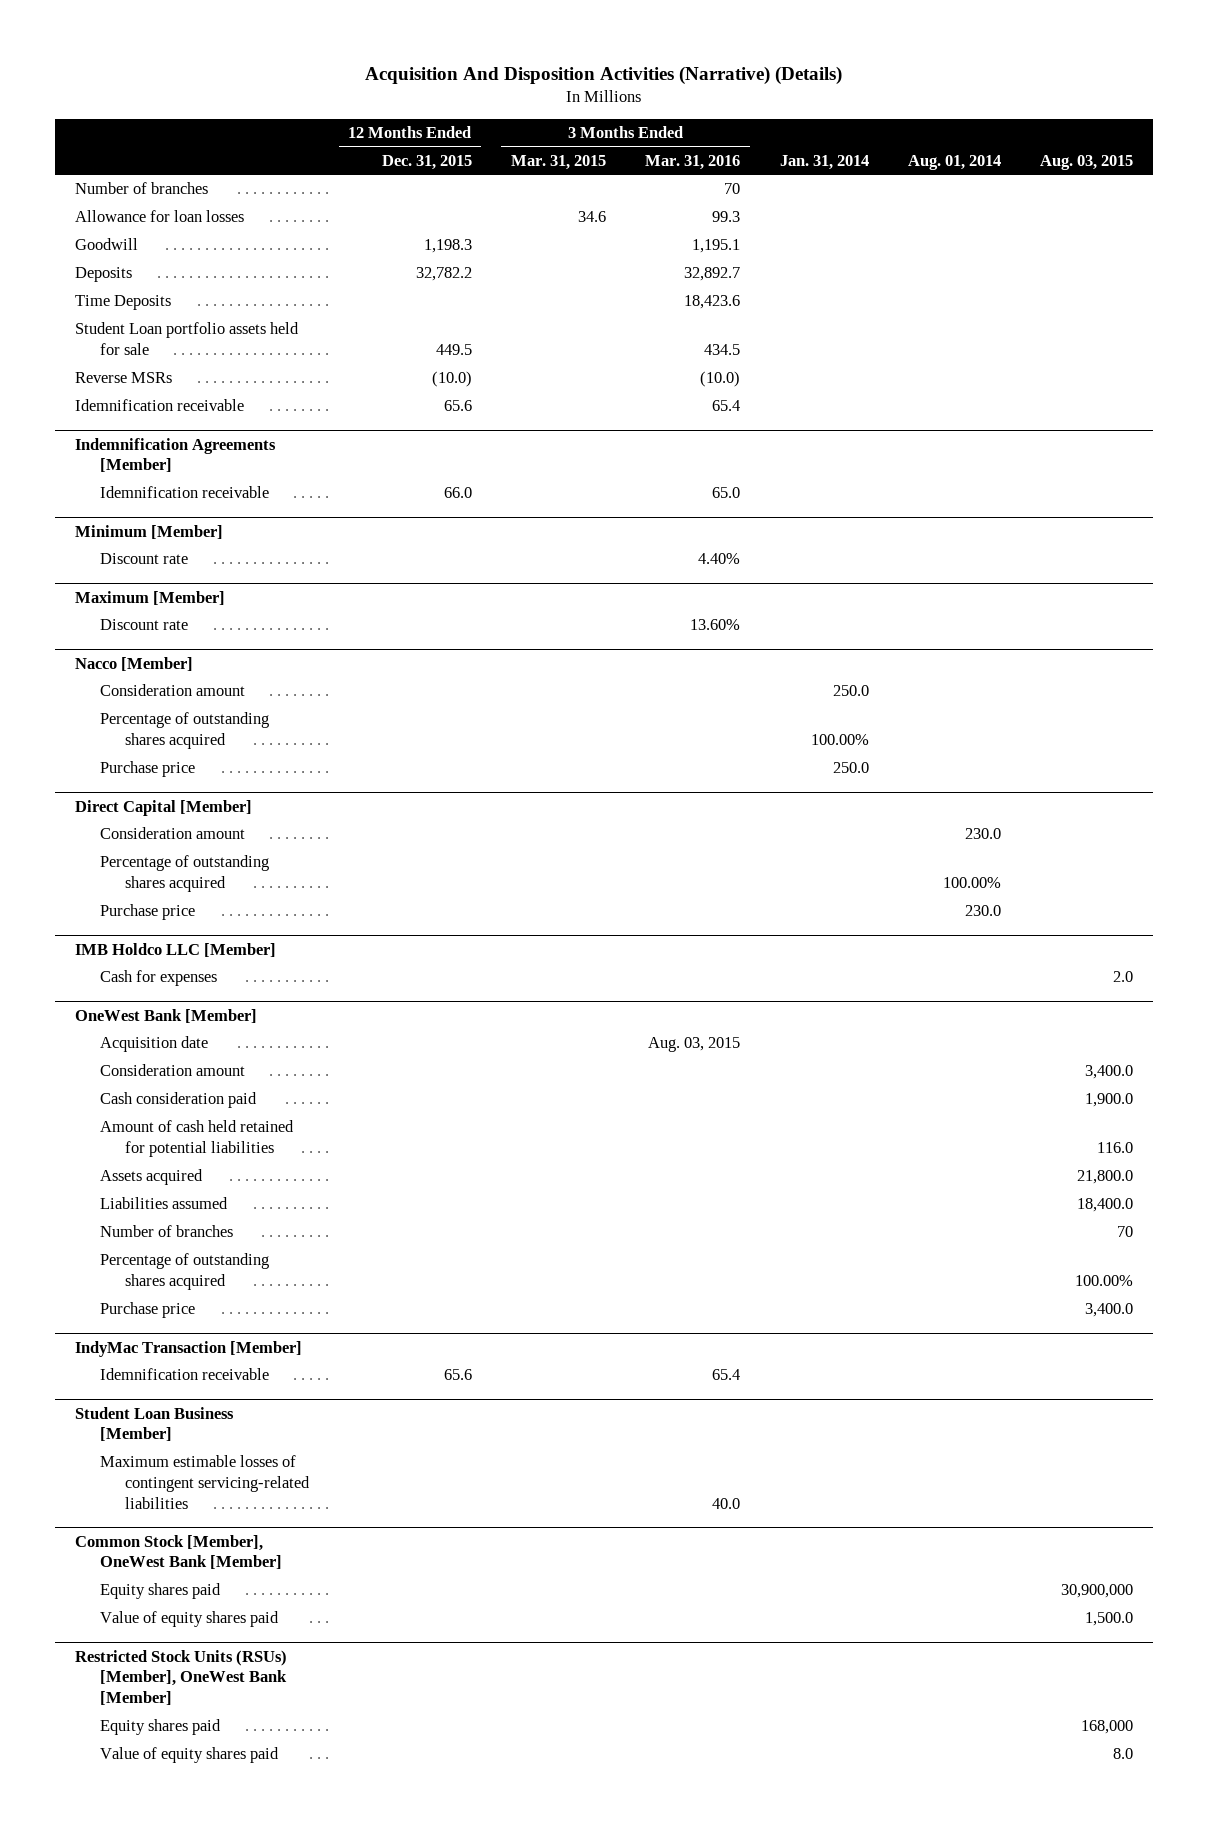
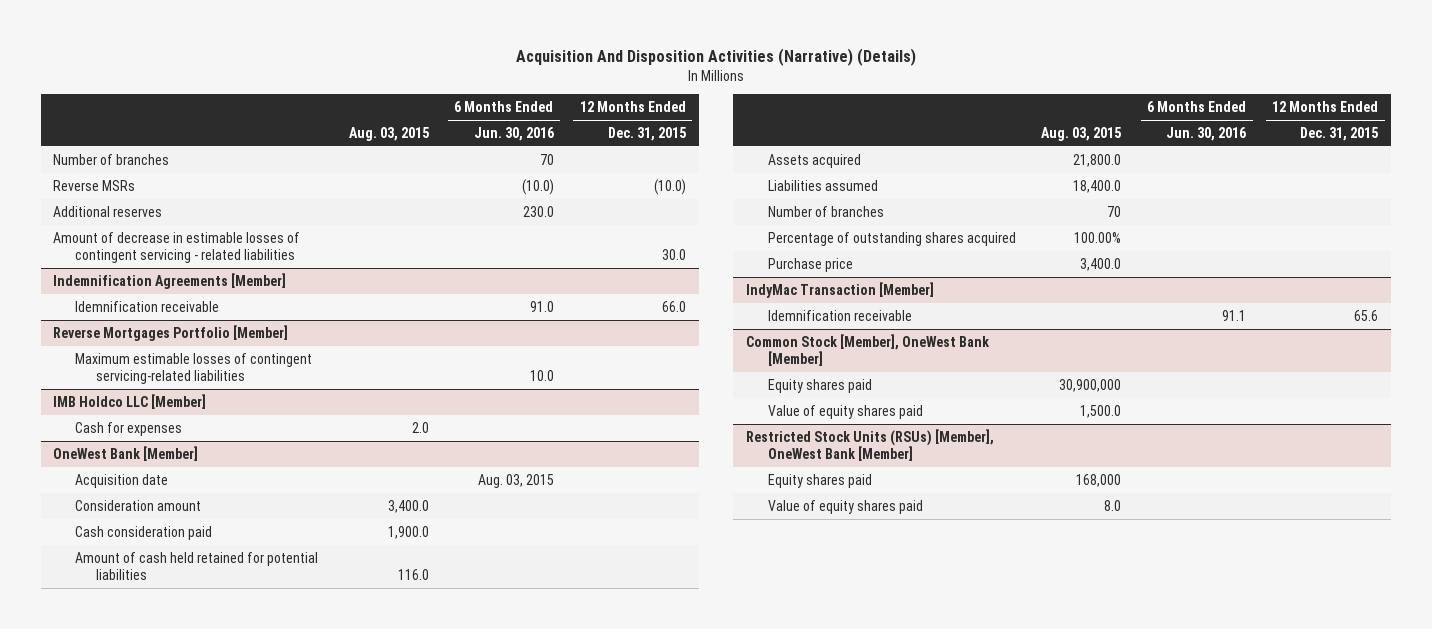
- | 12 Months Ended Dec. 31, 2015 | 3 Months Ended Mar. 31, 2015 | 3 Months Ended Mar. 31, 2016 | Jan. 31, 2014 | Aug. 01, 2014 | Aug. 03, 2015
+ | Aug. 03, 2015 | 6 Months Ended Jun. 30, 2016 | 12 Months Ended Dec. 31, 2015
- Allowance for loan losses | | 34.6 | 99.3 | | |
- Goodwill | 1,198.3 | | 1,195.1 | | |
- Deposits | 32,782.2 | | 32,892.7 | | |
- Time Deposits | | | 18,423.6 | | |
- Student Loan portfolio assets held for sale | 449.5 | | 434.5 | | |
- Idemnification receivable | 65.6 | | 65.4 | | |
+ Additional reserves | | 230.0 |
+ Amount of decrease in estimable losses of contingent servicing - related liabilities | | | 30.0
- Minimum [Member]
- Discount rate | | | 4.40% | | |
- Maximum [Member]
- Discount rate | | | 13.60% | | |
- Nacco [Member]
- Consideration amount | | | | 250.0 | |
- Percentage of outstanding shares acquired | | | | 100.00% | |
- Purchase price | | | | 250.0 | |
- Direct Capital [Member]
- Consideration amount | | | | | 230.0 |
- Percentage of outstanding shares acquired | | | | | 100.00% |
- Purchase price | | | | | 230.0 |
+ Reverse Mortgages Portfolio [Member]
+ Maximum estimable losses of contingent servicing-related liabilities | | 10.0 |
- Student Loan Business [Member]
- Maximum estimable losses of contingent servicing-related liabilities | | | 40.0 | | |

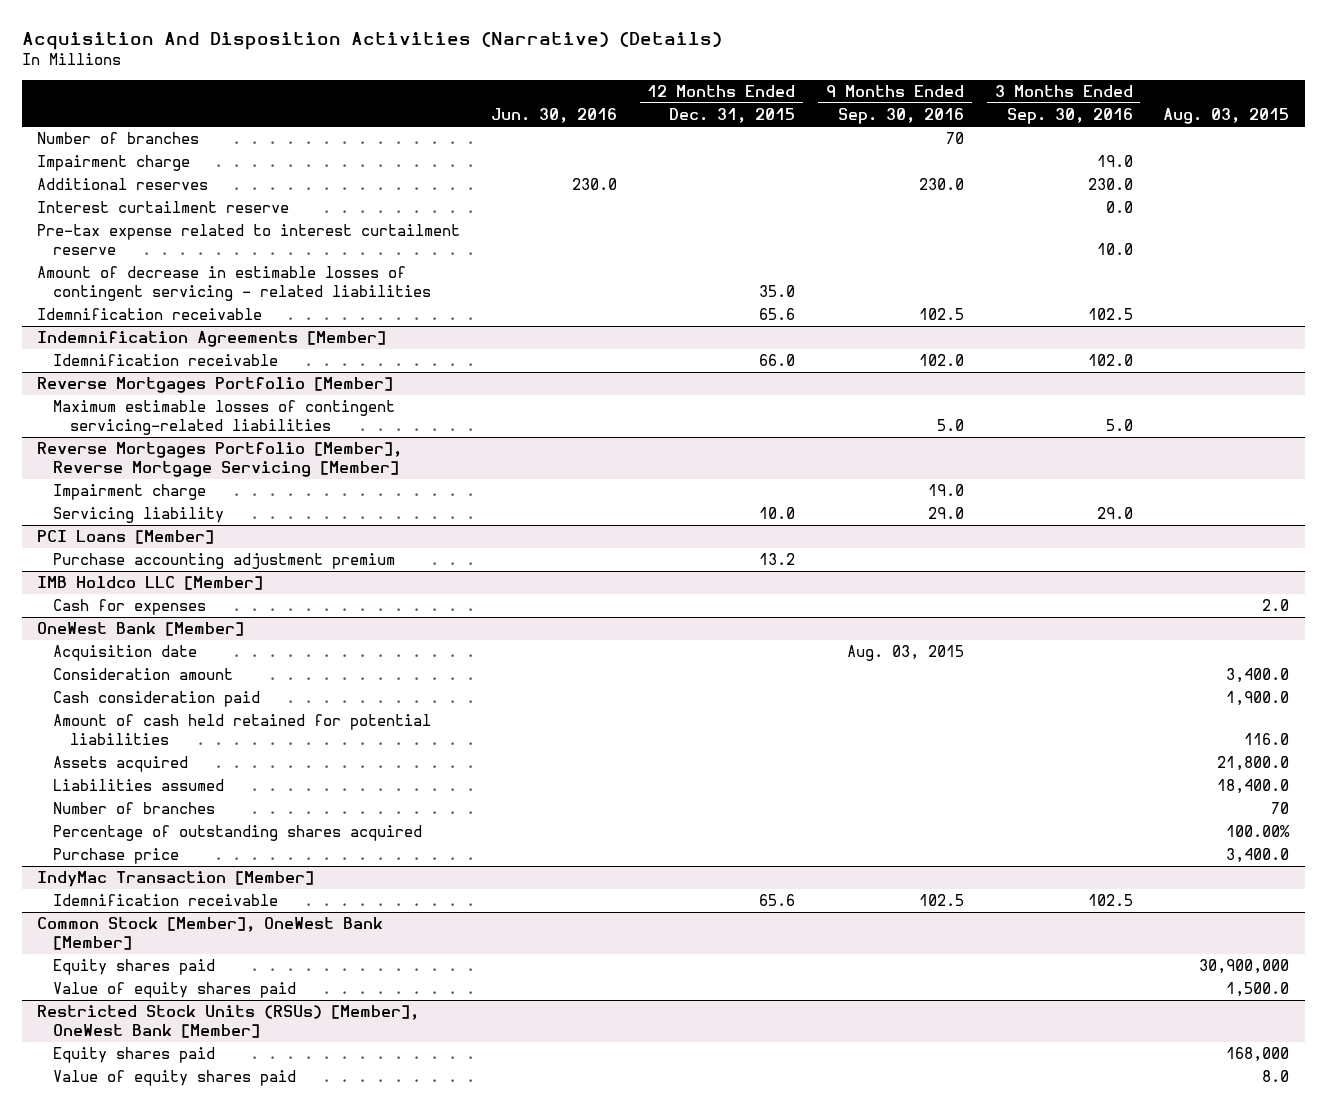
- | Aug. 03, 2015 | 6 Months Ended Jun. 30, 2016 | 12 Months Ended Dec. 31, 2015
+ | Jun. 30, 2016 | 12 Months Ended Dec. 31, 2015 | 9 Months Ended Sep. 30, 2016 | 3 Months Ended Sep. 30, 2016 | Aug. 03, 2015
- Reverse MSRs | | (10.0) | (10.0)
+ Impairment charge | | | | 19.0 |
- Amount of decrease in estimable losses of contingent servicing - related liabilities | | | 30.0
+ Interest curtailment reserve | | | | 0.0 |
+ Pre-tax expense related to interest curtailment reserve | | | | 10.0 |
+ Amount of decrease in estimable losses of contingent servicing - related liabilities | | 35.0 | | |
+ Idemnification receivable | | 65.6 | 102.5 | 102.5 |
+ Reverse Mortgages Portfolio [Member], Reverse Mortgage Servicing [Member]
+ Impairment charge | | | 19.0 | |
+ Servicing liability | | 10.0 | 29.0 | 29.0 |
+ PCI Loans [Member]
+ Purchase accounting adjustment premium | | 13.2 | | |

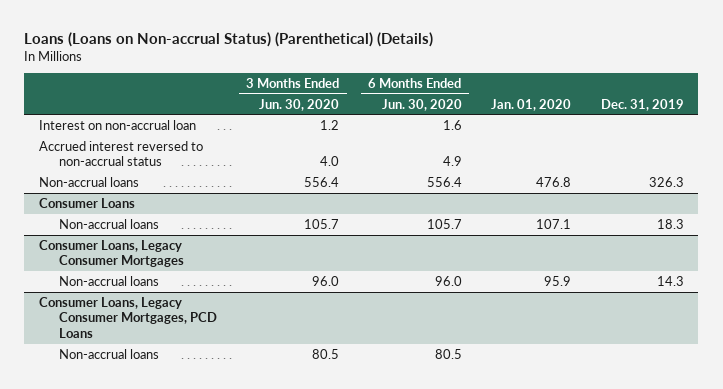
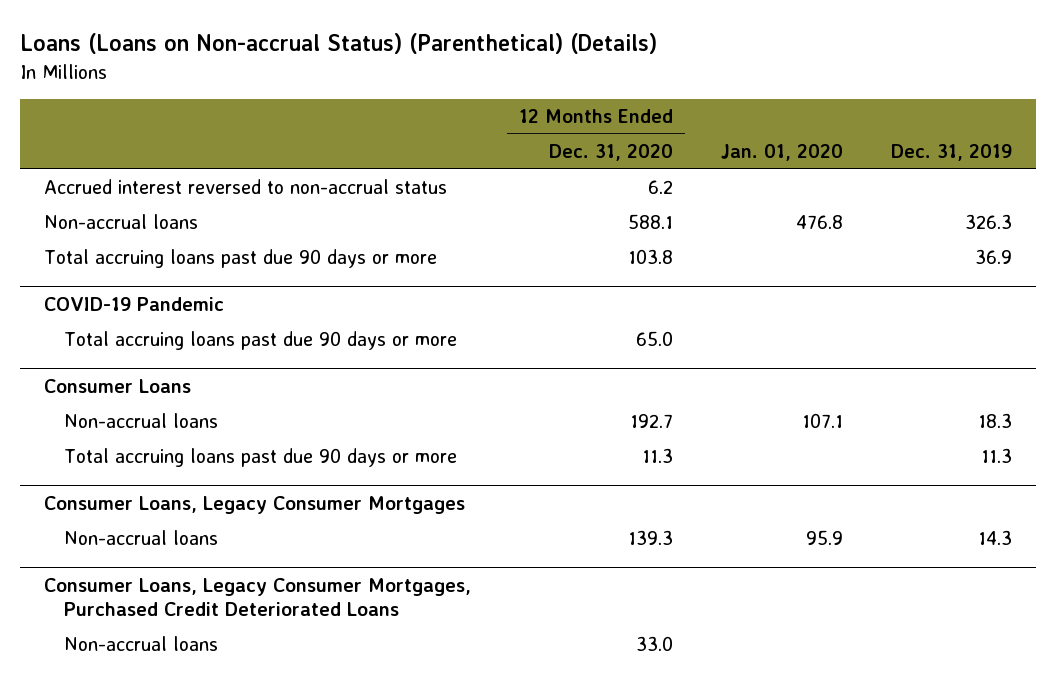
- | 3 Months Ended Jun. 30, 2020 | 6 Months Ended Jun. 30, 2020 | Jan. 01, 2020 | Dec. 31, 2019
+ | 12 Months Ended Dec. 31, 2020 | Jan. 01, 2020 | Dec. 31, 2019
- Interest on non-accrual loan | 1.2 | 1.6 | |
+ Total accruing loans past due 90 days or more | 103.8 | | 36.9
+ COVID-19 Pandemic
+ Total accruing loans past due 90 days or more | 65.0 | |
@ Consumer Loans
+ Total accruing loans past due 90 days or more | 11.3 | | 11.3
- Consumer Loans, Legacy Consumer Mortgages, PCD Loans
+ Consumer Loans, Legacy Consumer Mortgages, Purchased Credit Deteriorated Loans

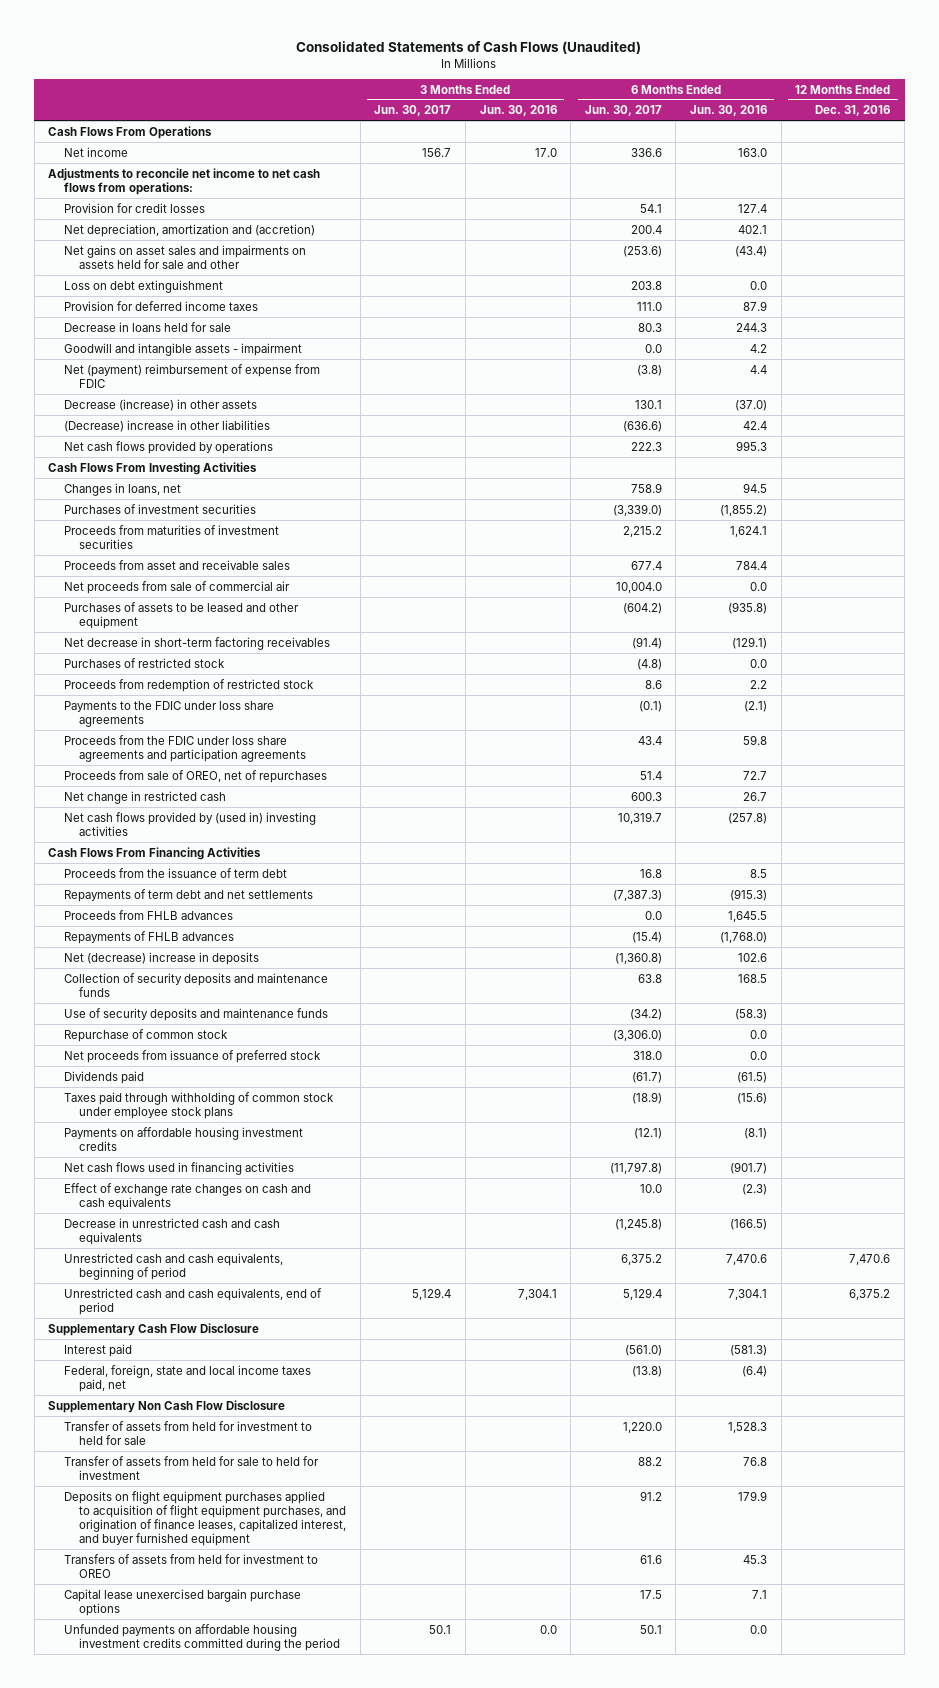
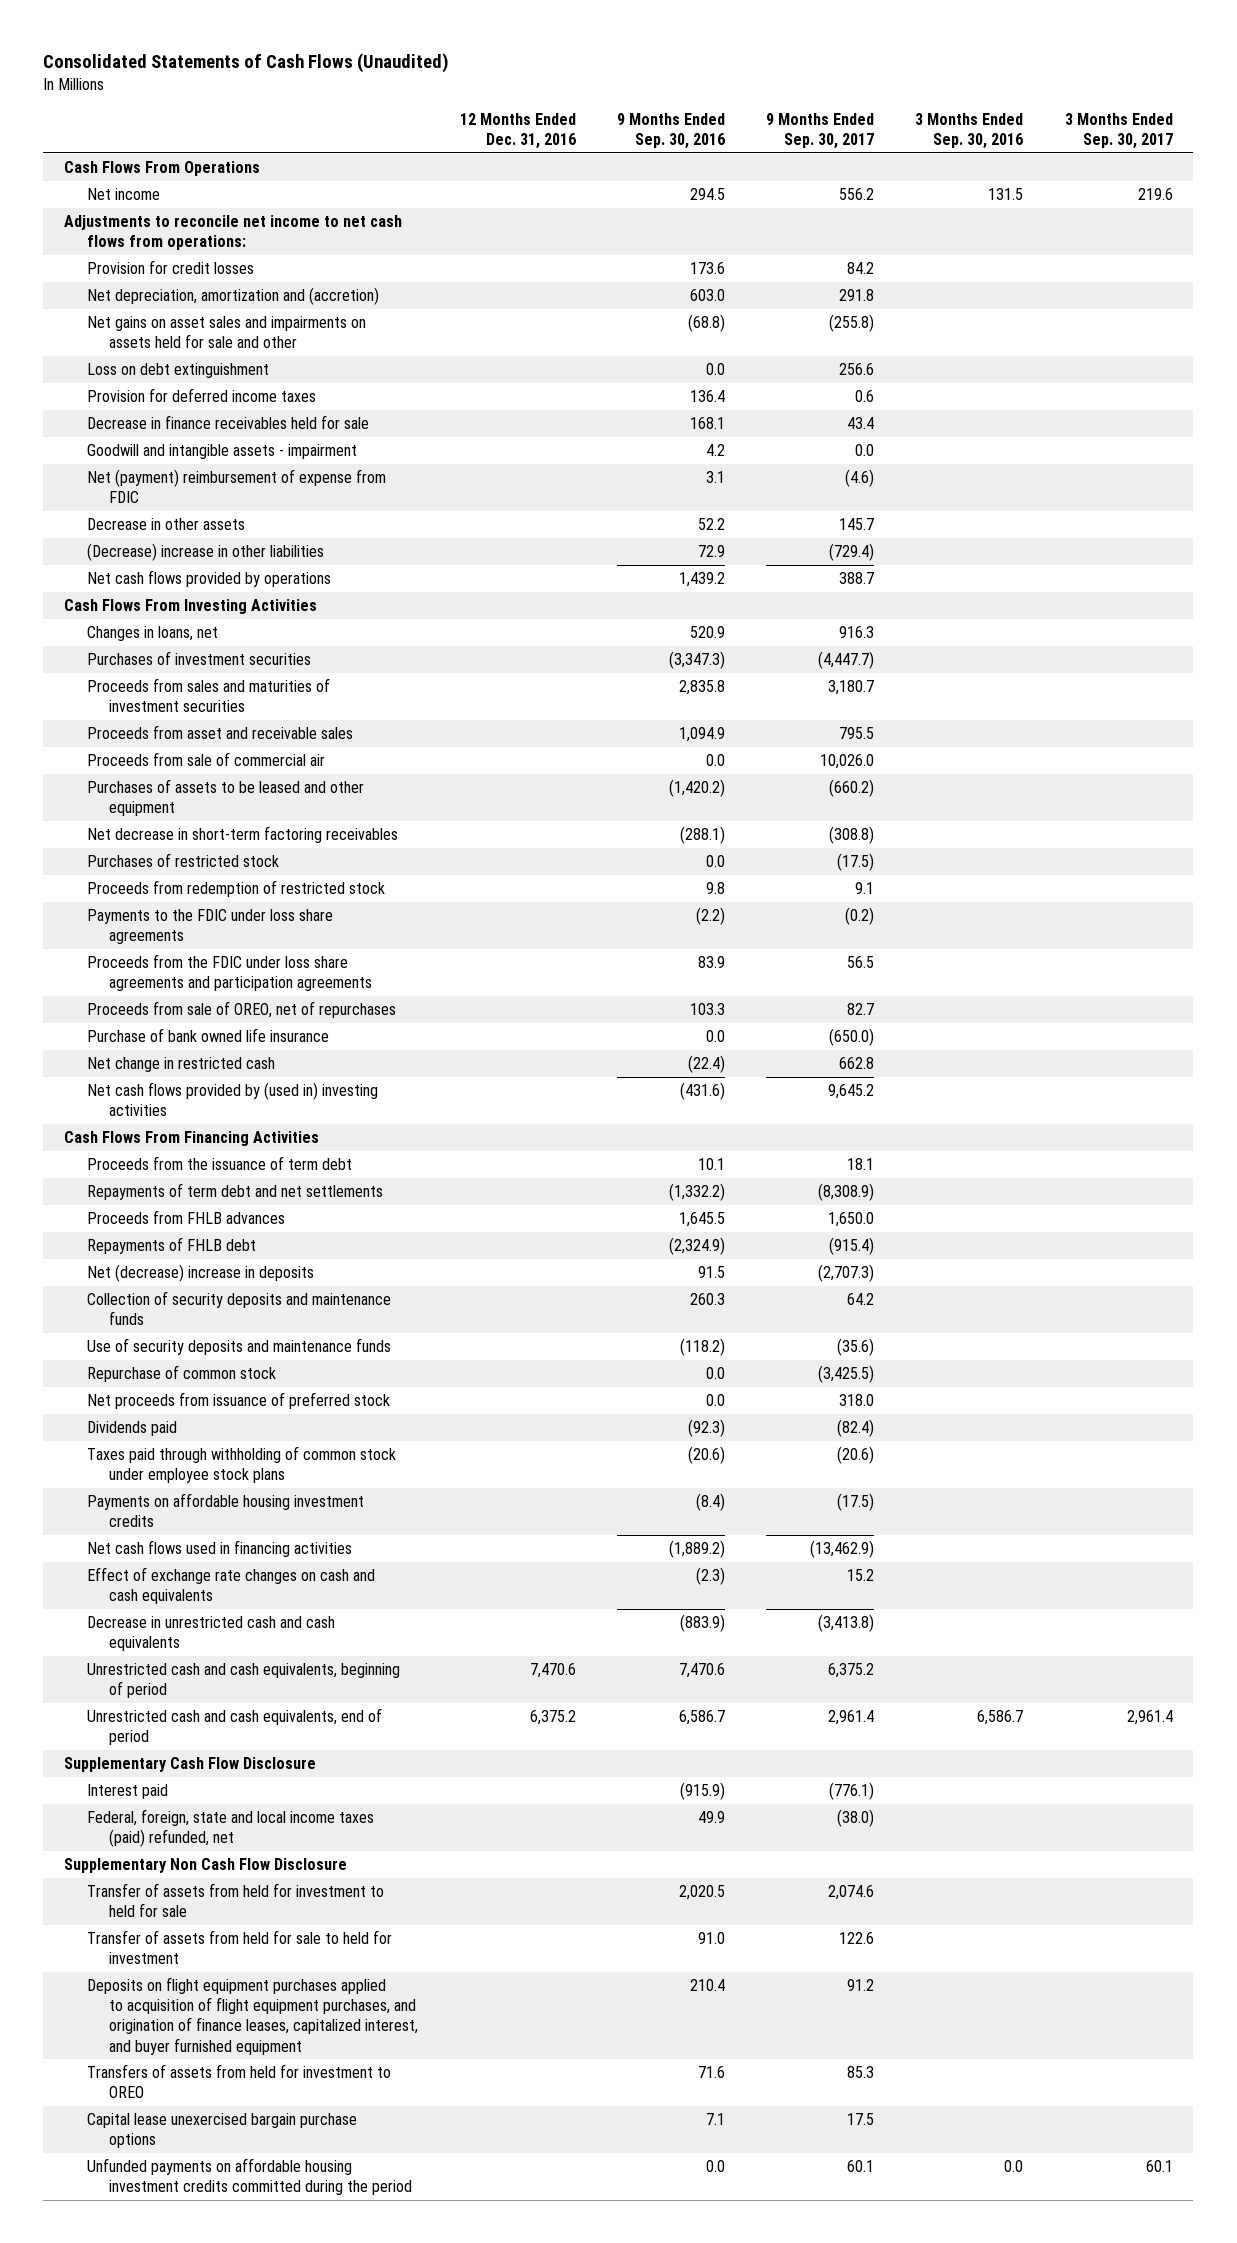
- | 3 Months Ended Jun. 30, 2017 | 3 Months Ended Jun. 30, 2016 | 6 Months Ended Jun. 30, 2017 | 6 Months Ended Jun. 30, 2016 | 12 Months Ended Dec. 31, 2016
+ | 12 Months Ended Dec. 31, 2016 | 9 Months Ended Sep. 30, 2016 | 9 Months Ended Sep. 30, 2017 | 3 Months Ended Sep. 30, 2016 | 3 Months Ended Sep. 30, 2017
- Decrease in loans held for sale | | | 80.3 | 244.3 |
+ Decrease in finance receivables held for sale | | 168.1 | 43.4 | |
- Decrease (increase) in other assets | | | 130.1 | (37.0) |
+ Decrease in other assets | | 52.2 | 145.7 | |
- Proceeds from maturities of investment securities | | | 2,215.2 | 1,624.1 |
+ Proceeds from sales and maturities of investment securities | | 2,835.8 | 3,180.7 | |
- Net proceeds from sale of commercial air | | | 10,004.0 | 0.0 |
+ Proceeds from sale of commercial air | | 0.0 | 10,026.0 | |
+ Purchase of bank owned life insurance | | 0.0 | (650.0) | |
- Repayments of FHLB advances | | | (15.4) | (1,768.0) |
+ Repayments of FHLB debt | | (2,324.9) | (915.4) | |
- Federal, foreign, state and local income taxes paid, net | | | (13.8) | (6.4) |
+ Federal, foreign, state and local income taxes (paid) refunded, net | | 49.9 | (38.0) | |

